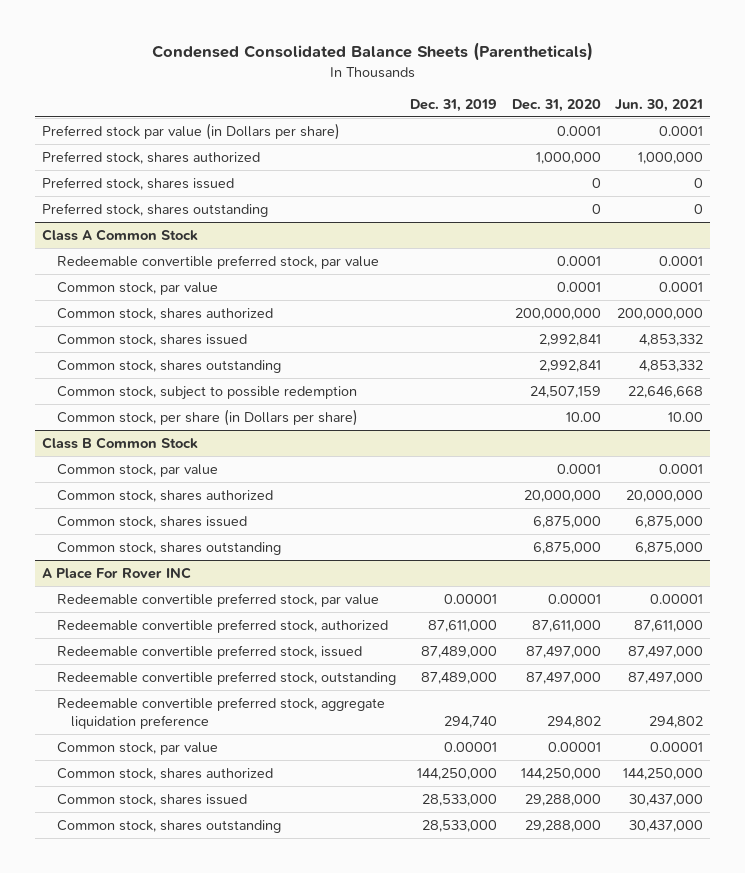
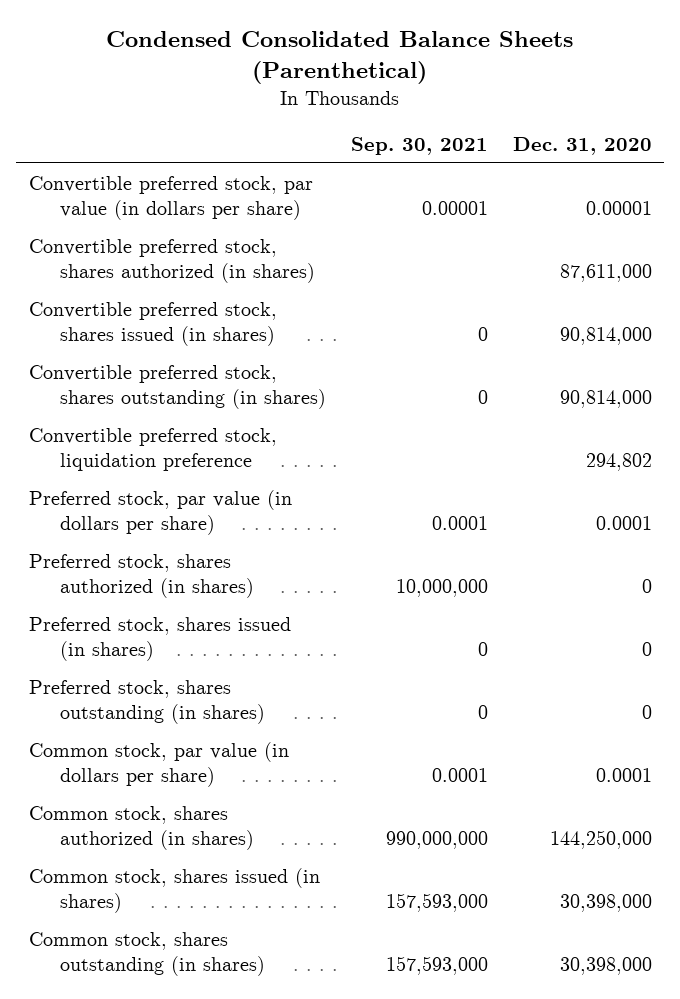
- Condensed Consolidated Balance Sheets (Parentheticals)
+ Condensed Consolidated Balance Sheets (Parenthetical)
- | Dec. 31, 2019 | Dec. 31, 2020 | Jun. 30, 2021
+ | Sep. 30, 2021 | Dec. 31, 2020
- Preferred stock par value (in Dollars per share) | | 0.0001 | 0.0001
- Preferred stock, shares authorized | | 1,000,000 | 1,000,000
- Preferred stock, shares issued | | 0 | 0
- Preferred stock, shares outstanding | | 0 | 0
- Class A Common Stock
- Redeemable convertible preferred stock, par value | | 0.0001 | 0.0001
- Common stock, par value | | 0.0001 | 0.0001
- Common stock, shares authorized | | 200,000,000 | 200,000,000
- Common stock, shares issued | | 2,992,841 | 4,853,332
- Common stock, shares outstanding | | 2,992,841 | 4,853,332
- Common stock, subject to possible redemption | | 24,507,159 | 22,646,668
- Common stock, per share (in Dollars per share) | | 10.00 | 10.00
- Class B Common Stock
- Common stock, par value | | 0.0001 | 0.0001
- Common stock, shares authorized | | 20,000,000 | 20,000,000
- Common stock, shares issued | | 6,875,000 | 6,875,000
- Common stock, shares outstanding | | 6,875,000 | 6,875,000
- A Place For Rover INC
- Redeemable convertible preferred stock, par value | 0.00001 | 0.00001 | 0.00001
- Redeemable convertible preferred stock, authorized | 87,611,000 | 87,611,000 | 87,611,000
- Redeemable convertible preferred stock, issued | 87,489,000 | 87,497,000 | 87,497,000
- Redeemable convertible preferred stock, outstanding | 87,489,000 | 87,497,000 | 87,497,000
- Redeemable convertible preferred stock, aggregate liquidation preference | 294,740 | 294,802 | 294,802
- Common stock, par value | 0.00001 | 0.00001 | 0.00001
- Common stock, shares authorized | 144,250,000 | 144,250,000 | 144,250,000
- Common stock, shares issued | 28,533,000 | 29,288,000 | 30,437,000
- Common stock, shares outstanding | 28,533,000 | 29,288,000 | 30,437,000
+ Convertible preferred stock, par value (in dollars per share) | 0.00001 | 0.00001
+ Convertible preferred stock, shares authorized (in shares) | | 87,611,000
+ Convertible preferred stock, shares issued (in shares) | 0 | 90,814,000
+ Convertible preferred stock, shares outstanding (in shares) | 0 | 90,814,000
+ Convertible preferred stock, liquidation preference | | 294,802
+ Preferred stock, par value (in dollars per share) | 0.0001 | 0.0001
+ Preferred stock, shares authorized (in shares) | 10,000,000 | 0
+ Preferred stock, shares issued (in shares) | 0 | 0
+ Preferred stock, shares outstanding (in shares) | 0 | 0
+ Common stock, par value (in dollars per share) | 0.0001 | 0.0001
+ Common stock, shares authorized (in shares) | 990,000,000 | 144,250,000
+ Common stock, shares issued (in shares) | 157,593,000 | 30,398,000
+ Common stock, shares outstanding (in shares) | 157,593,000 | 30,398,000

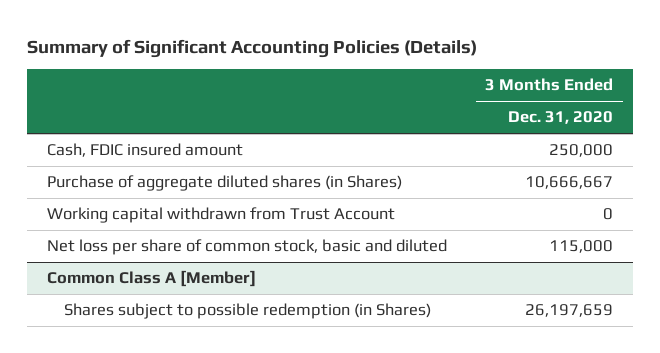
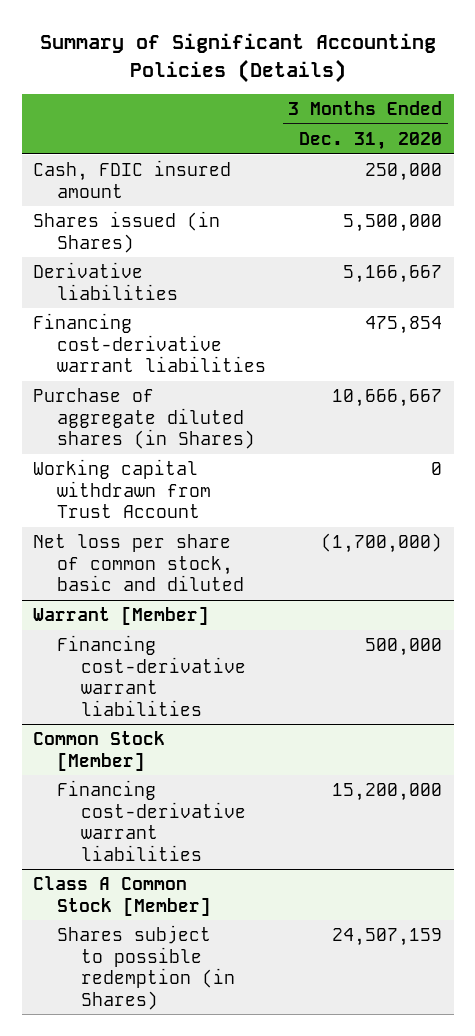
+ Shares issued (in Shares) | 5,500,000
+ Derivative liabilities | 5,166,667
+ Financing cost-derivative warrant liabilities | 475,854
- Net loss per share of common stock, basic and diluted | 115,000
- Common Class A [Member]
- Shares subject to possible redemption (in Shares) | 26,197,659
+ Net loss per share of common stock, basic and diluted | (1,700,000)
+ Warrant [Member]
+ Financing cost-derivative warrant liabilities | 500,000
+ Common Stock [Member]
+ Financing cost-derivative warrant liabilities | 15,200,000
+ Class A Common Stock [Member]
+ Shares subject to possible redemption (in Shares) | 24,507,159

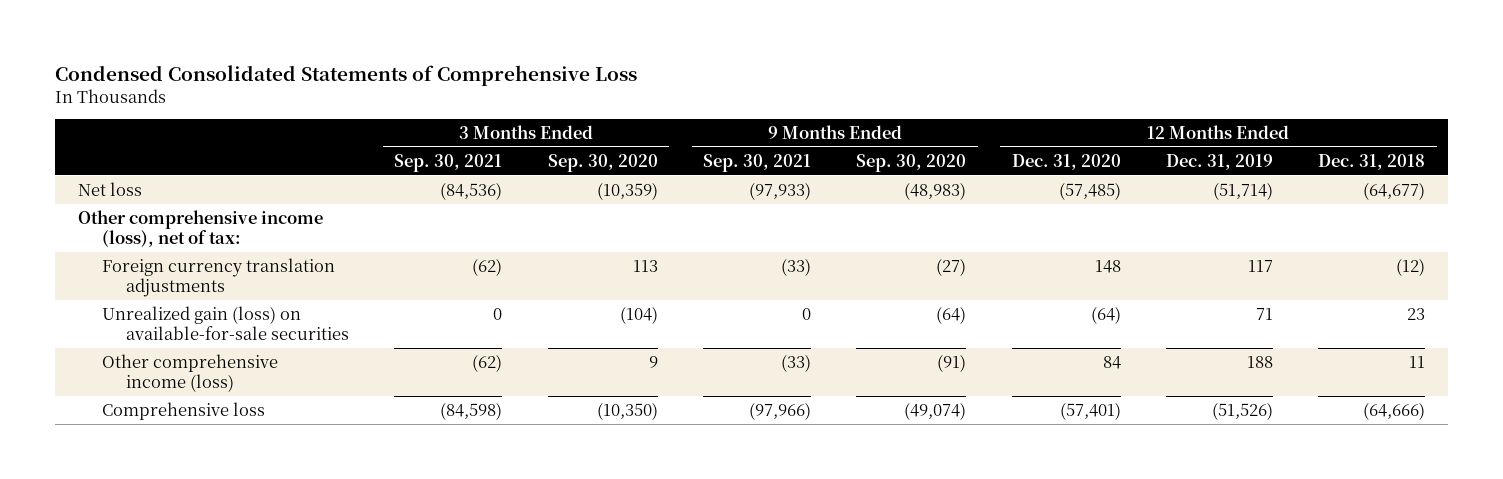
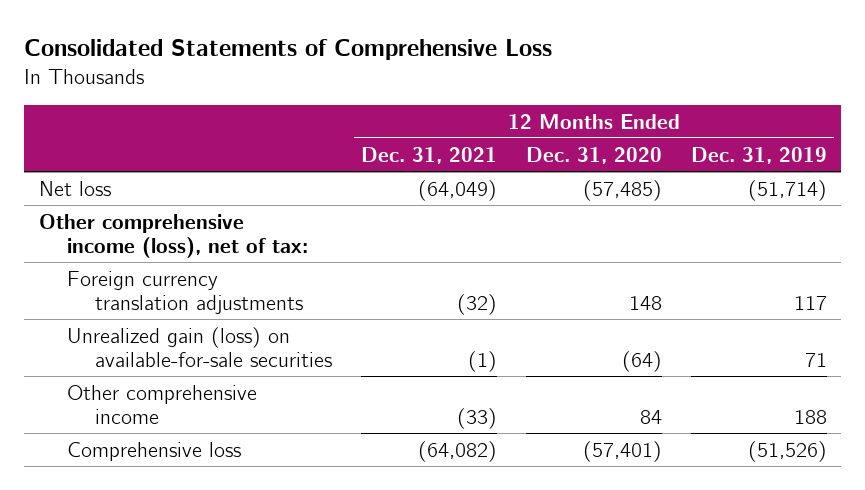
- Condensed Consolidated Statements of Comprehensive Loss
+ Consolidated Statements of Comprehensive Loss
- | 3 Months Ended Sep. 30, 2021 | 3 Months Ended Sep. 30, 2020 | 9 Months Ended Sep. 30, 2021 | 9 Months Ended Sep. 30, 2020 | 12 Months Ended Dec. 31, 2020 | 12 Months Ended Dec. 31, 2019 | 12 Months Ended Dec. 31, 2018
+ | 12 Months Ended Dec. 31, 2021 | 12 Months Ended Dec. 31, 2020 | 12 Months Ended Dec. 31, 2019
- Other comprehensive income (loss) | (62) | 9 | (33) | (91) | 84 | 188 | 11
+ Other comprehensive income | (33) | 84 | 188

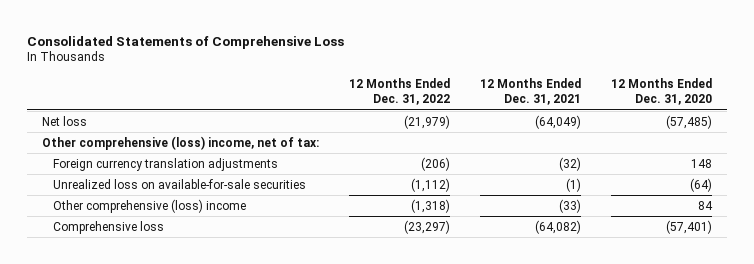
- | 12 Months Ended Dec. 31, 2021 | 12 Months Ended Dec. 31, 2020 | 12 Months Ended Dec. 31, 2019
+ | 12 Months Ended Dec. 31, 2022 | 12 Months Ended Dec. 31, 2021 | 12 Months Ended Dec. 31, 2020
- Other comprehensive income (loss), net of tax:
+ Other comprehensive (loss) income, net of tax:
- Unrealized gain (loss) on available-for-sale securities | (1) | (64) | 71
- Other comprehensive income | (33) | 84 | 188
+ Unrealized loss on available-for-sale securities | (1,112) | (1) | (64)
+ Other comprehensive (loss) income | (1,318) | (33) | 84

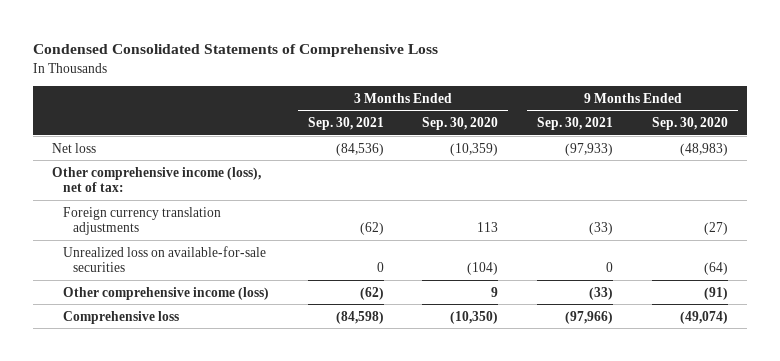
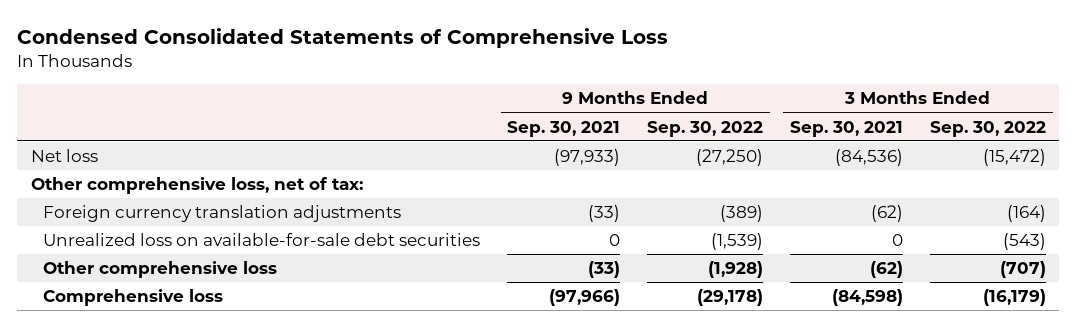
- | 3 Months Ended Sep. 30, 2021 | 3 Months Ended Sep. 30, 2020 | 9 Months Ended Sep. 30, 2021 | 9 Months Ended Sep. 30, 2020
+ | 9 Months Ended Sep. 30, 2021 | 9 Months Ended Sep. 30, 2022 | 3 Months Ended Sep. 30, 2021 | 3 Months Ended Sep. 30, 2022
- Other comprehensive income (loss), net of tax:
+ Other comprehensive loss, net of tax:
- Unrealized loss on available-for-sale securities | 0 | (104) | 0 | (64)
- Other comprehensive income (loss) | (62) | 9 | (33) | (91)
+ Unrealized loss on available-for-sale debt securities | 0 | (1,539) | 0 | (543)
+ Other comprehensive loss | (33) | (1,928) | (62) | (707)

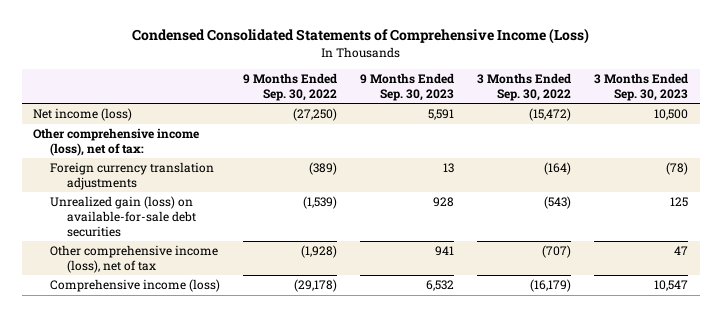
- Condensed Consolidated Statements of Comprehensive Loss
+ Condensed Consolidated Statements of Comprehensive Income (Loss)
- | 9 Months Ended Sep. 30, 2021 | 9 Months Ended Sep. 30, 2022 | 3 Months Ended Sep. 30, 2021 | 3 Months Ended Sep. 30, 2022
+ | 9 Months Ended Sep. 30, 2022 | 9 Months Ended Sep. 30, 2023 | 3 Months Ended Sep. 30, 2022 | 3 Months Ended Sep. 30, 2023
- Net loss | (97,933) | (27,250) | (84,536) | (15,472)
- Other comprehensive loss, net of tax:
+ Net income (loss) | (27,250) | 5,591 | (15,472) | 10,500
+ Other comprehensive income (loss), net of tax:
- Unrealized loss on available-for-sale debt securities | 0 | (1,539) | 0 | (543)
- Other comprehensive loss | (33) | (1,928) | (62) | (707)
- Comprehensive loss | (97,966) | (29,178) | (84,598) | (16,179)
+ Unrealized gain (loss) on available-for-sale debt securities | (1,539) | 928 | (543) | 125
+ Other comprehensive income (loss), net of tax | (1,928) | 941 | (707) | 47
+ Comprehensive income (loss) | (29,178) | 6,532 | (16,179) | 10,547

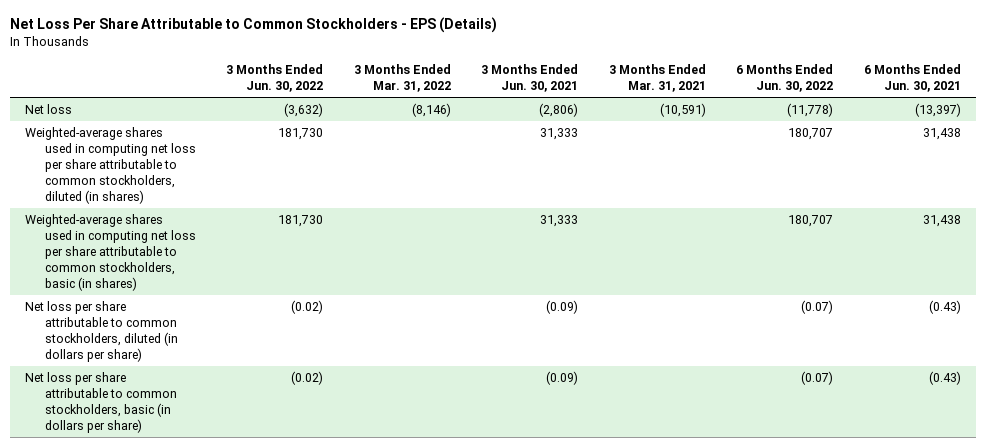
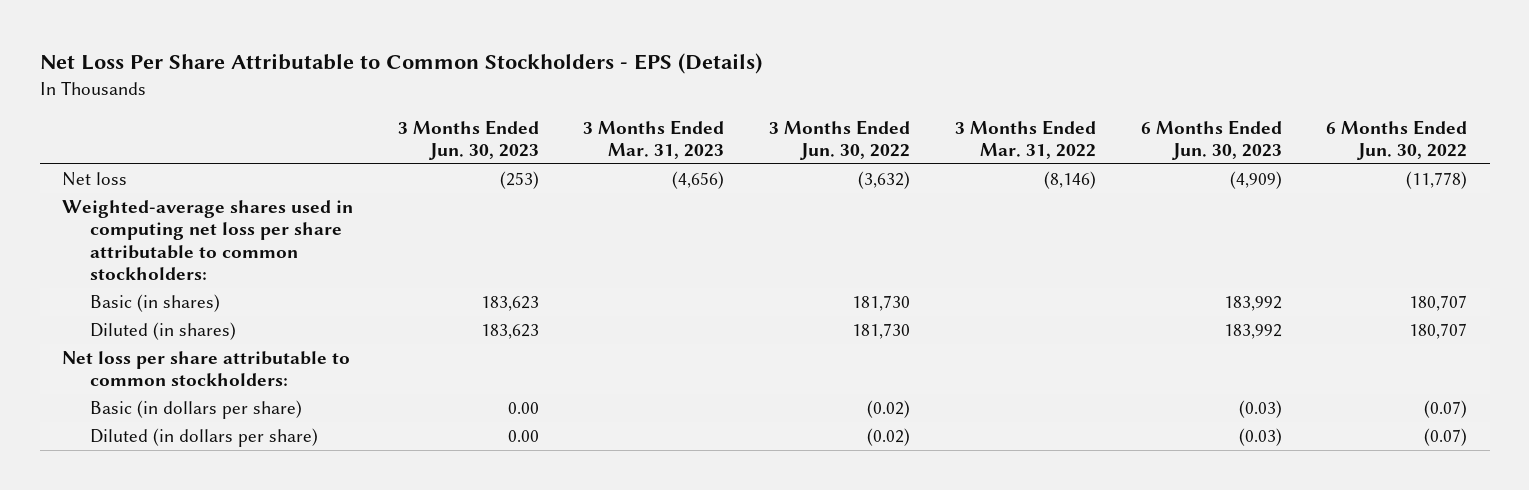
- | 3 Months Ended Jun. 30, 2022 | 3 Months Ended Mar. 31, 2022 | 3 Months Ended Jun. 30, 2021 | 3 Months Ended Mar. 31, 2021 | 6 Months Ended Jun. 30, 2022 | 6 Months Ended Jun. 30, 2021
+ | 3 Months Ended Jun. 30, 2023 | 3 Months Ended Mar. 31, 2023 | 3 Months Ended Jun. 30, 2022 | 3 Months Ended Mar. 31, 2022 | 6 Months Ended Jun. 30, 2023 | 6 Months Ended Jun. 30, 2022
- Weighted-average shares used in computing net loss per share attributable to common stockholders, diluted (in shares) | 181,730 | | 31,333 | | 180,707 | 31,438
- Weighted-average shares used in computing net loss per share attributable to common stockholders, basic (in shares) | 181,730 | | 31,333 | | 180,707 | 31,438
- Net loss per share attributable to common stockholders, diluted (in dollars per share) | (0.02) | | (0.09) | | (0.07) | (0.43)
- Net loss per share attributable to common stockholders, basic (in dollars per share) | (0.02) | | (0.09) | | (0.07) | (0.43)
+ Weighted-average shares used in computing net loss per share attributable to common stockholders:
+ Basic (in shares) | 183,623 | | 181,730 | | 183,992 | 180,707
+ Diluted (in shares) | 183,623 | | 181,730 | | 183,992 | 180,707
+ Net loss per share attributable to common stockholders:
+ Basic (in dollars per share) | 0.00 | | (0.02) | | (0.03) | (0.07)
+ Diluted (in dollars per share) | 0.00 | | (0.02) | | (0.03) | (0.07)

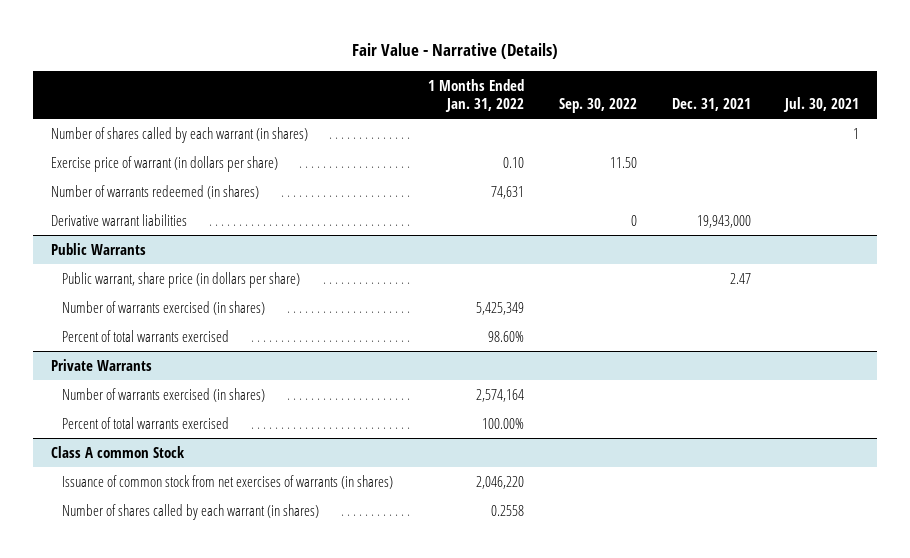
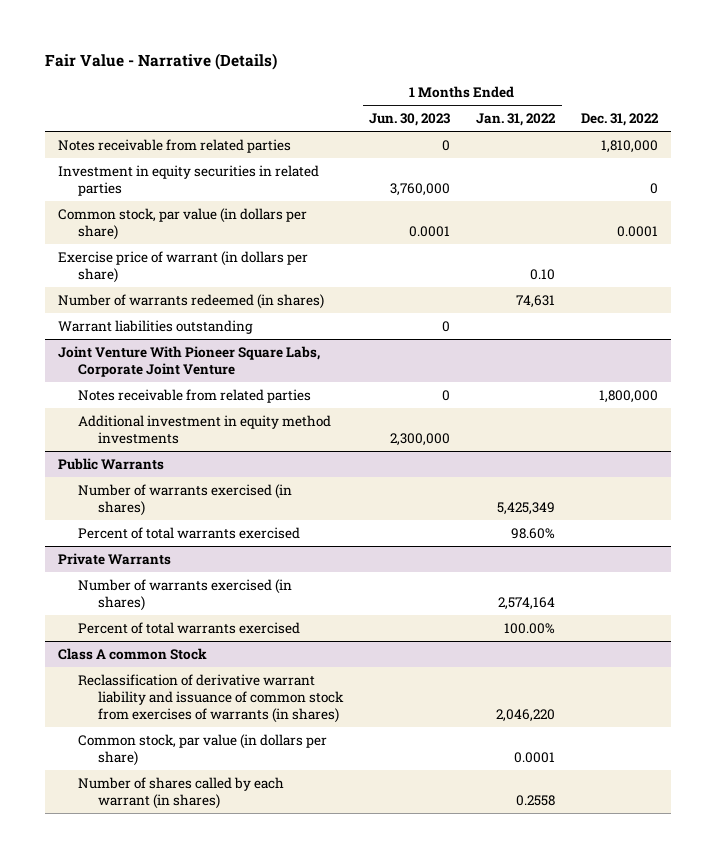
- | 1 Months Ended Jan. 31, 2022 | Sep. 30, 2022 | Dec. 31, 2021 | Jul. 30, 2021
+ | 1 Months Ended Jun. 30, 2023 | 1 Months Ended Jan. 31, 2022 | Dec. 31, 2022
- Number of shares called by each warrant (in shares) | | | | 1
+ Notes receivable from related parties | 0 | | 1,810,000
+ Investment in equity securities in related parties | 3,760,000 | | 0
+ Common stock, par value (in dollars per share) | 0.0001 | | 0.0001
- Derivative warrant liabilities | | 0 | 19,943,000 |
+ Warrant liabilities outstanding | 0 | |
+ Joint Venture With Pioneer Square Labs, Corporate Joint Venture
+ Notes receivable from related parties | 0 | | 1,800,000
+ Additional investment in equity method investments | 2,300,000 | |
@ Public Warrants
- Public warrant, share price (in dollars per share) | | | 2.47 |
@ Class A common Stock
- Issuance of common stock from net exercises of warrants (in shares) | 2,046,220 | | |
+ Reclassification of derivative warrant liability and issuance of common stock from exercises of warrants (in shares) | | 2,046,220 |
+ Common stock, par value (in dollars per share) | | 0.0001 |

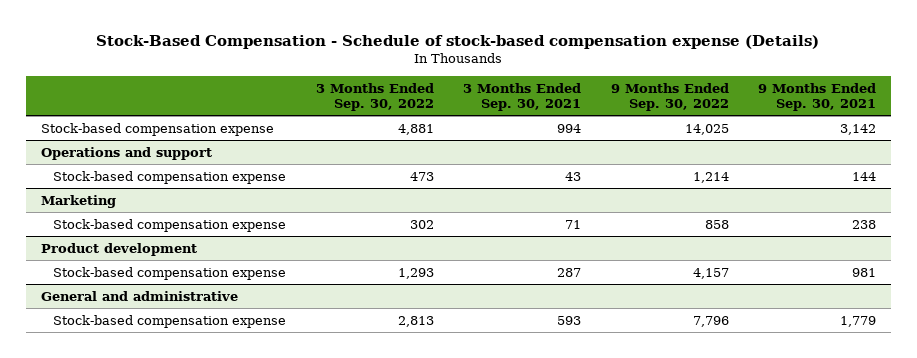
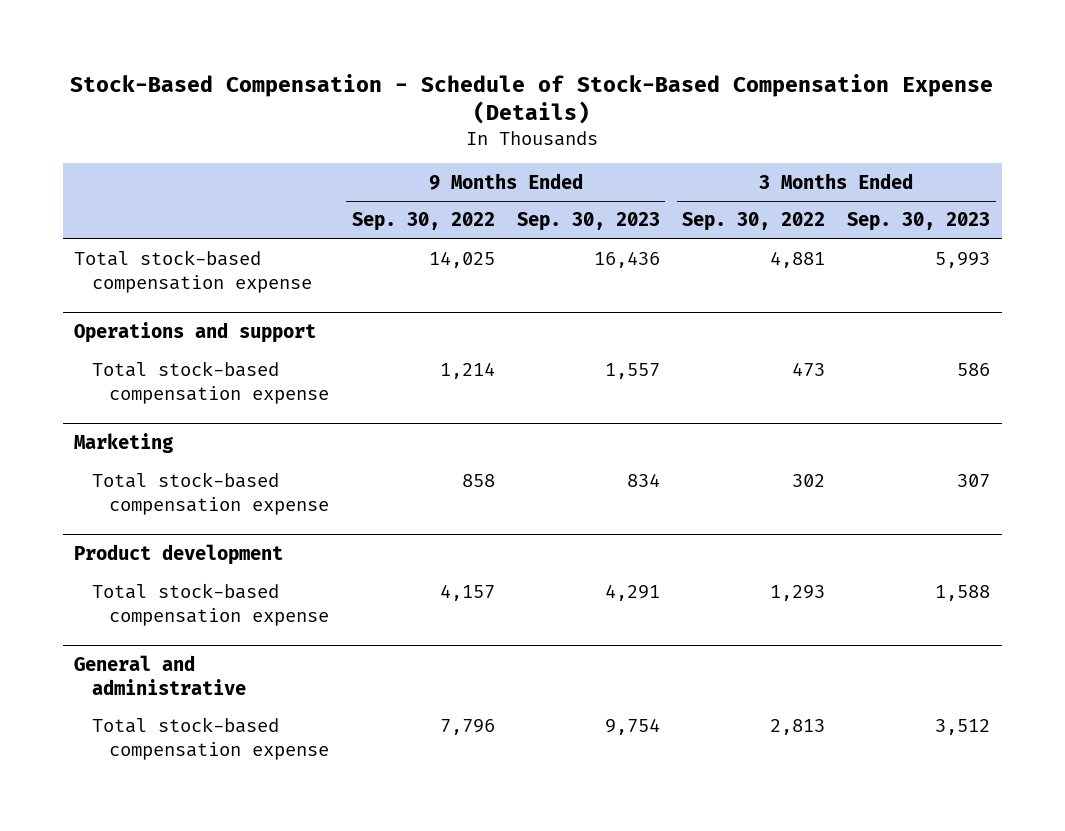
- Stock-Based Compensation - Schedule of stock-based compensation expense (Details)
+ Stock-Based Compensation - Schedule of Stock-Based Compensation Expense (Details)
- | 3 Months Ended Sep. 30, 2022 | 3 Months Ended Sep. 30, 2021 | 9 Months Ended Sep. 30, 2022 | 9 Months Ended Sep. 30, 2021
+ | 9 Months Ended Sep. 30, 2022 | 9 Months Ended Sep. 30, 2023 | 3 Months Ended Sep. 30, 2022 | 3 Months Ended Sep. 30, 2023
- Stock-based compensation expense | 4,881 | 994 | 14,025 | 3,142
+ Total stock-based compensation expense | 14,025 | 16,436 | 4,881 | 5,993
@ Operations and support
- Stock-based compensation expense | 473 | 43 | 1,214 | 144
+ Total stock-based compensation expense | 1,214 | 1,557 | 473 | 586
@ Marketing
- Stock-based compensation expense | 302 | 71 | 858 | 238
+ Total stock-based compensation expense | 858 | 834 | 302 | 307
@ Product development
- Stock-based compensation expense | 1,293 | 287 | 4,157 | 981
+ Total stock-based compensation expense | 4,157 | 4,291 | 1,293 | 1,588
@ General and administrative
- Stock-based compensation expense | 2,813 | 593 | 7,796 | 1,779
+ Total stock-based compensation expense | 7,796 | 9,754 | 2,813 | 3,512

